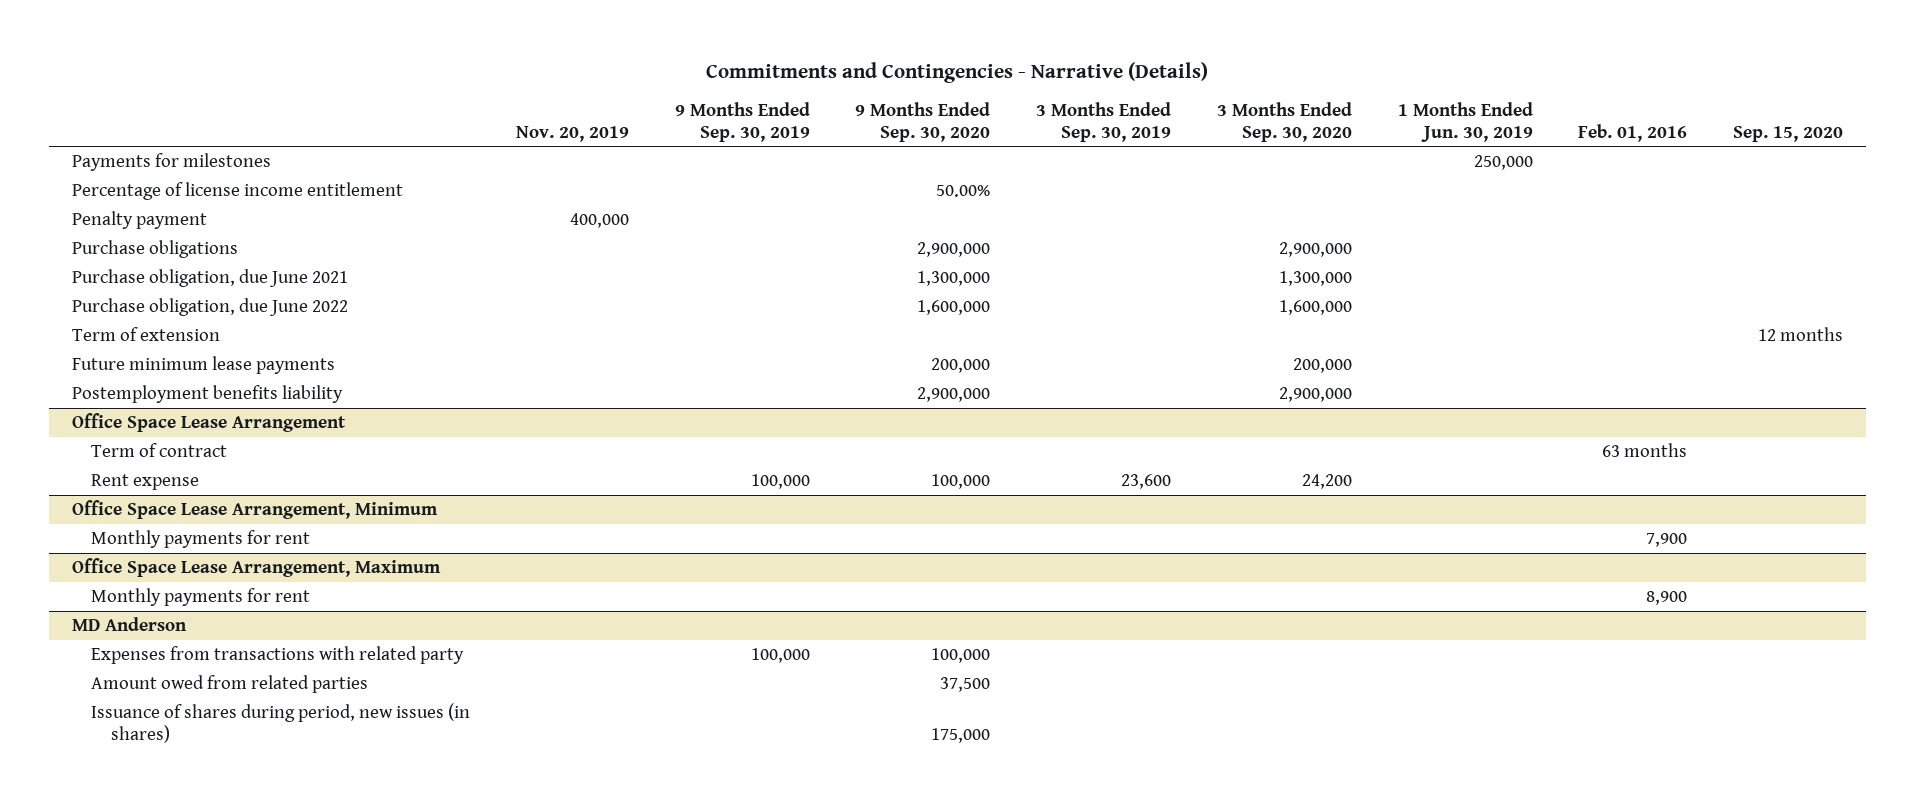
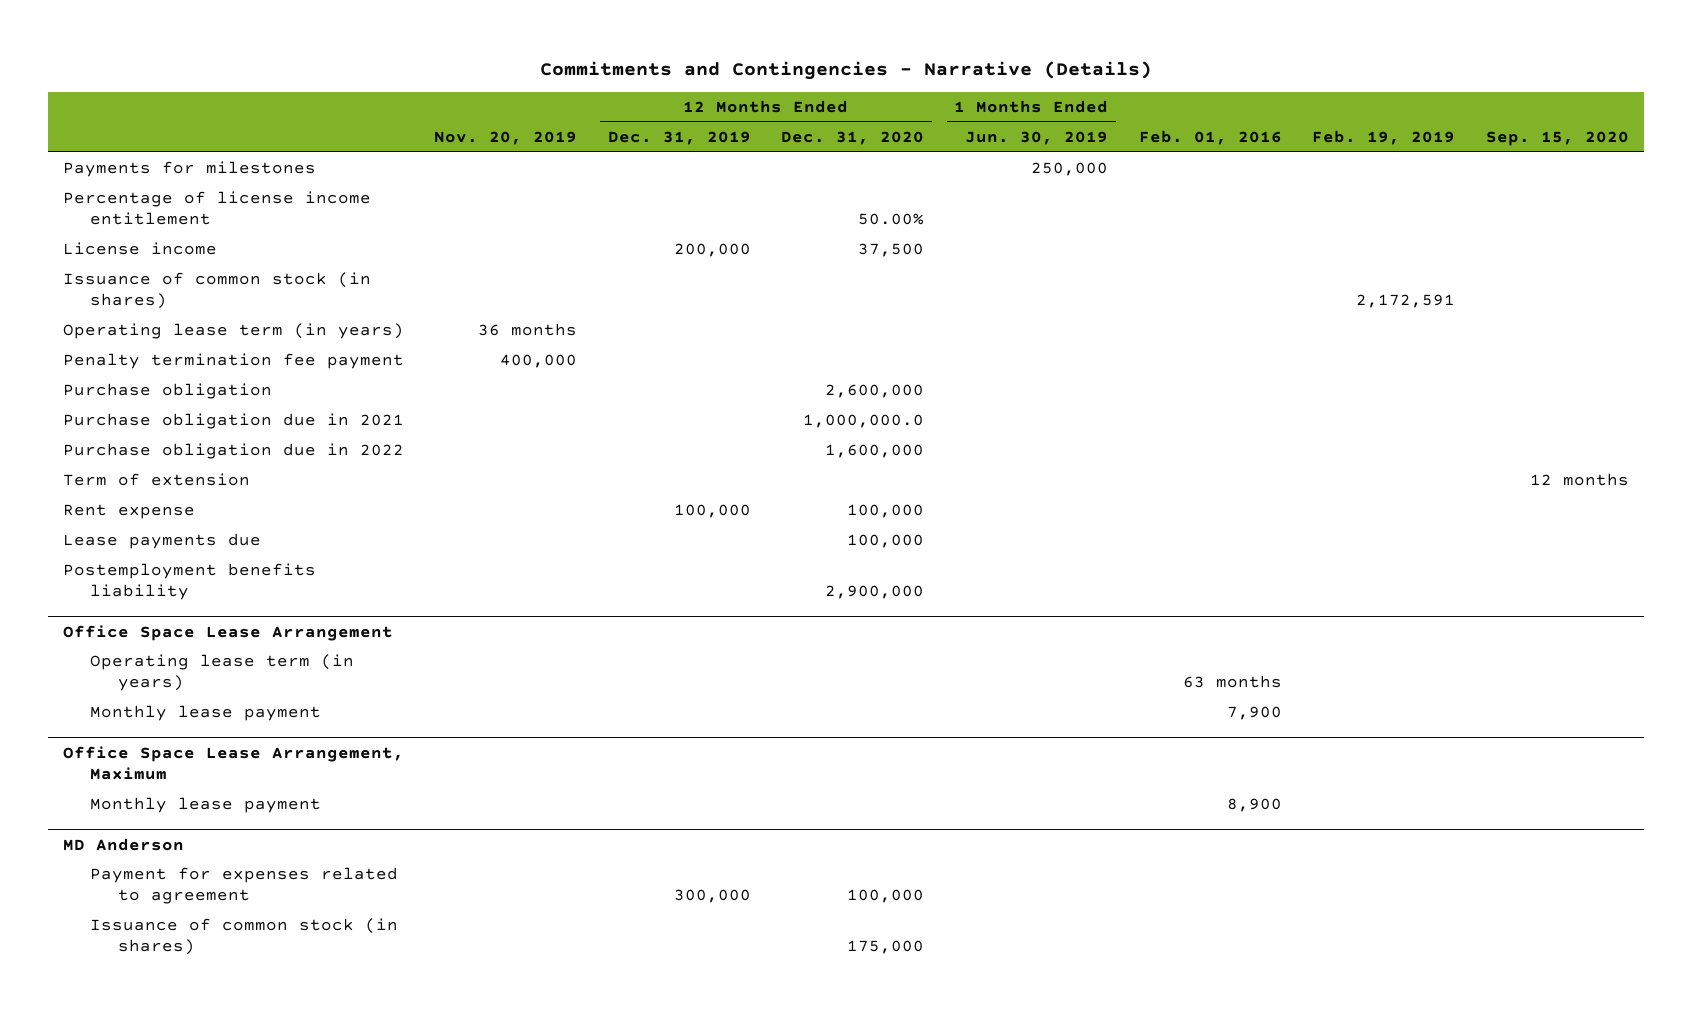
- | Nov. 20, 2019 | 9 Months Ended Sep. 30, 2019 | 9 Months Ended Sep. 30, 2020 | 3 Months Ended Sep. 30, 2019 | 3 Months Ended Sep. 30, 2020 | 1 Months Ended Jun. 30, 2019 | Feb. 01, 2016 | Sep. 15, 2020
+ | Nov. 20, 2019 | 12 Months Ended Dec. 31, 2019 | 12 Months Ended Dec. 31, 2020 | 1 Months Ended Jun. 30, 2019 | Feb. 01, 2016 | Feb. 19, 2019 | Sep. 15, 2020
- Penalty payment | 400,000 | | | | | | |
- Purchase obligations | | | 2,900,000 | | 2,900,000 | | |
- Purchase obligation, due June 2021 | | | 1,300,000 | | 1,300,000 | | |
- Purchase obligation, due June 2022 | | | 1,600,000 | | 1,600,000 | | |
+ License income | | 200,000 | 37,500 | | | |
+ Issuance of common stock (in shares) | | | | | | 2,172,591 |
+ Operating lease term (in years) | 36 months | | | | | |
+ Penalty termination fee payment | 400,000 | | | | | |
+ Purchase obligation | | | 2,600,000 | | | |
+ Purchase obligation due in 2021 | | | 1,000,000.0 | | | |
+ Purchase obligation due in 2022 | | | 1,600,000 | | | |
- Future minimum lease payments | | | 200,000 | | 200,000 | | |
+ Rent expense | | 100,000 | 100,000 | | | |
+ Lease payments due | | | 100,000 | | | |
@ Office Space Lease Arrangement
- Term of contract | | | | | | | 63 months |
- Rent expense | | 100,000 | 100,000 | 23,600 | 24,200 | | |
- Office Space Lease Arrangement, Minimum
- Monthly payments for rent | | | | | | | 7,900 |
@ Office Space Lease Arrangement
+ Operating lease term (in years) | | | | | 63 months | |
+ Monthly lease payment | | | | | 7,900 | |
@ Office Space Lease Arrangement, Maximum
- Monthly payments for rent | | | | | | | 8,900 |
+ Monthly lease payment | | | | | 8,900 | |
@ MD Anderson
- Expenses from transactions with related party | | 100,000 | 100,000 | | | | |
- Amount owed from related parties | | | 37,500 | | | | |
- Issuance of shares during period, new issues (in shares) | | | 175,000 | | | | |
+ Payment for expenses related to agreement | | 300,000 | 100,000 | | | |
+ Issuance of common stock (in shares) | | | 175,000 | | | |

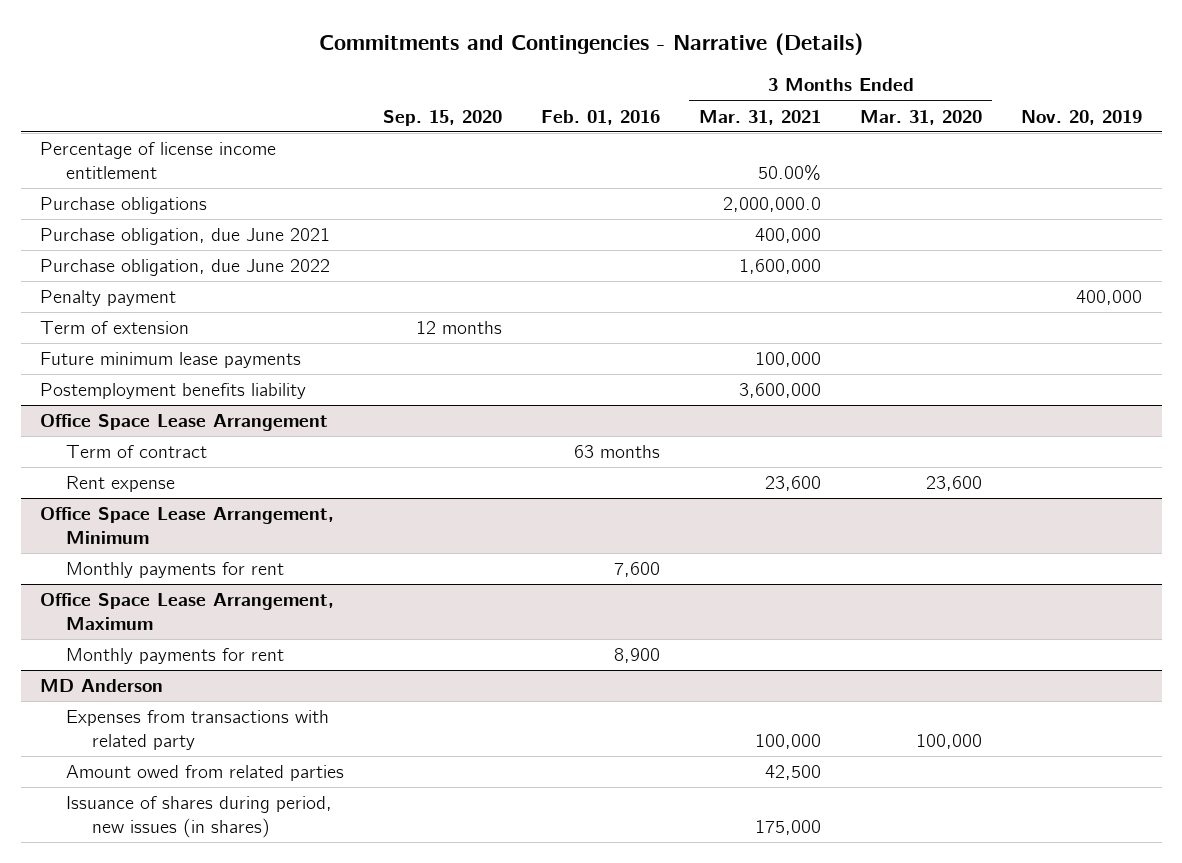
- | Nov. 20, 2019 | 12 Months Ended Dec. 31, 2019 | 12 Months Ended Dec. 31, 2020 | 1 Months Ended Jun. 30, 2019 | Feb. 01, 2016 | Feb. 19, 2019 | Sep. 15, 2020
+ | Sep. 15, 2020 | Feb. 01, 2016 | 3 Months Ended Mar. 31, 2021 | 3 Months Ended Mar. 31, 2020 | Nov. 20, 2019
- Payments for milestones | | | | 250,000 | | |
- License income | | 200,000 | 37,500 | | | |
- Issuance of common stock (in shares) | | | | | | 2,172,591 |
- Operating lease term (in years) | 36 months | | | | | |
- Penalty termination fee payment | 400,000 | | | | | |
- Purchase obligation | | | 2,600,000 | | | |
- Purchase obligation due in 2021 | | | 1,000,000.0 | | | |
- Purchase obligation due in 2022 | | | 1,600,000 | | | |
+ Purchase obligations | | | 2,000,000.0 | |
+ Purchase obligation, due June 2021 | | | 400,000 | |
+ Purchase obligation, due June 2022 | | | 1,600,000 | |
+ Penalty payment | | | | | 400,000
- Rent expense | | 100,000 | 100,000 | | | |
- Lease payments due | | | 100,000 | | | |
+ Future minimum lease payments | | | 100,000 | |
@ Office Space Lease Arrangement
- Operating lease term (in years) | | | | | 63 months | |
- Monthly lease payment | | | | | 7,900 | |
+ Term of contract | | 63 months | | |
+ Rent expense | | | 23,600 | 23,600 |
+ Office Space Lease Arrangement, Minimum
+ Monthly payments for rent | | 7,600 | | |
@ Office Space Lease Arrangement, Maximum
- Monthly lease payment | | | | | 8,900 | |
+ Monthly payments for rent | | 8,900 | | |
@ MD Anderson
- Payment for expenses related to agreement | | 300,000 | 100,000 | | | |
- Issuance of common stock (in shares) | | | 175,000 | | | |
+ Expenses from transactions with related party | | | 100,000 | 100,000 |
+ Amount owed from related parties | | | 42,500 | |
+ Issuance of shares during period, new issues (in shares) | | | 175,000 | |

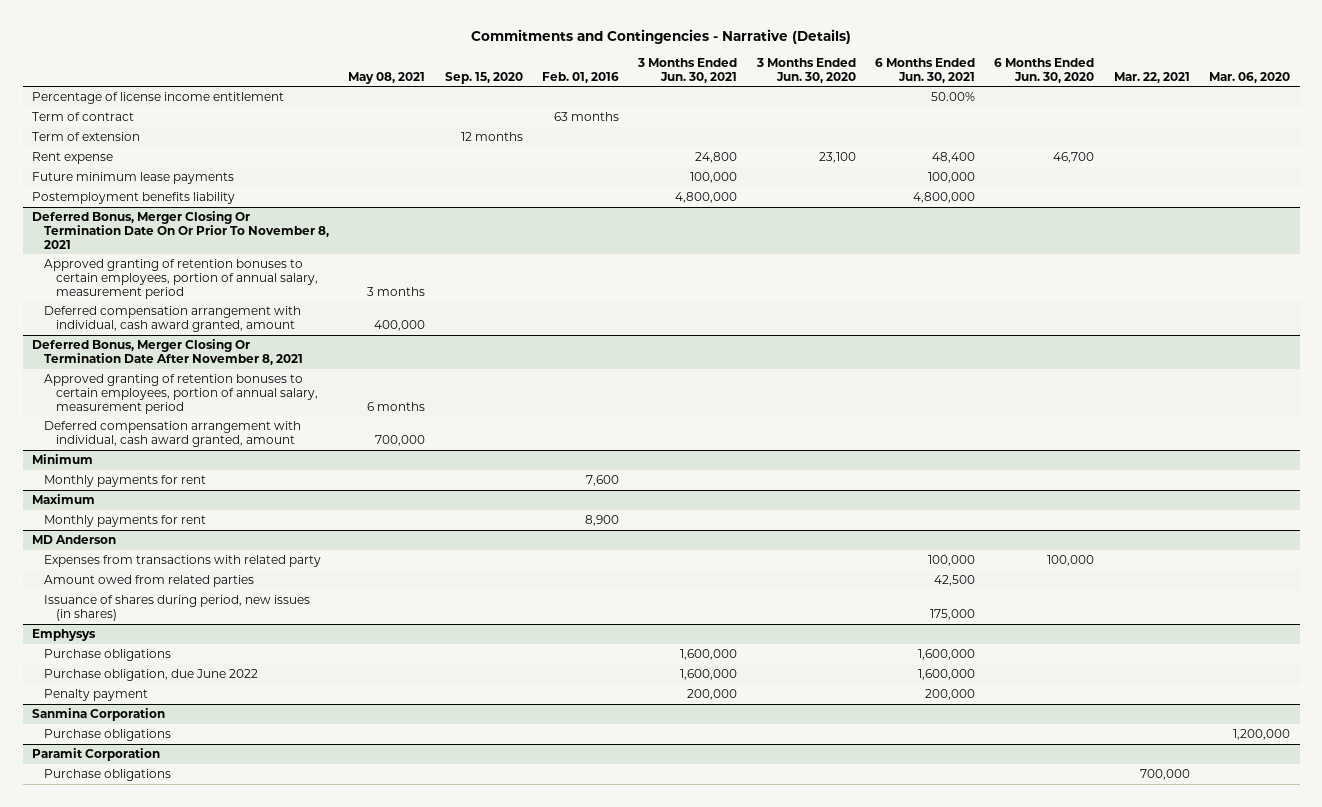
- | Sep. 15, 2020 | Feb. 01, 2016 | 3 Months Ended Mar. 31, 2021 | 3 Months Ended Mar. 31, 2020 | Nov. 20, 2019
+ | May 08, 2021 | Sep. 15, 2020 | Feb. 01, 2016 | 3 Months Ended Jun. 30, 2021 | 3 Months Ended Jun. 30, 2020 | 6 Months Ended Jun. 30, 2021 | 6 Months Ended Jun. 30, 2020 | Mar. 22, 2021 | Mar. 06, 2020
- Purchase obligations | | | 2,000,000.0 | |
- Purchase obligation, due June 2021 | | | 400,000 | |
- Purchase obligation, due June 2022 | | | 1,600,000 | |
- Penalty payment | | | | | 400,000
+ Term of contract | | | 63 months | | | | | |
+ Rent expense | | | | 24,800 | 23,100 | 48,400 | 46,700 | |
- Office Space Lease Arrangement
- Term of contract | | 63 months | | |
- Rent expense | | | 23,600 | 23,600 |
- Office Space Lease Arrangement, Minimum
+ Deferred Bonus, Merger Closing Or Termination Date On Or Prior To November 8, 2021
+ Approved granting of retention bonuses to certain employees, portion of annual salary, measurement period | 3 months | | | | | | | |
+ Deferred compensation arrangement with individual, cash award granted, amount | 400,000 | | | | | | | |
+ Deferred Bonus, Merger Closing Or Termination Date After November 8, 2021
+ Approved granting of retention bonuses to certain employees, portion of annual salary, measurement period | 6 months | | | | | | | |
+ Deferred compensation arrangement with individual, cash award granted, amount | 700,000 | | | | | | | |
+ Minimum
- Office Space Lease Arrangement, Maximum
+ Maximum
+ Emphysys
+ Purchase obligations | | | | 1,600,000 | | 1,600,000 | | |
+ Purchase obligation, due June 2022 | | | | 1,600,000 | | 1,600,000 | | |
+ Penalty payment | | | | 200,000 | | 200,000 | | |
+ Sanmina Corporation
+ Purchase obligations | | | | | | | | | 1,200,000
+ Paramit Corporation
+ Purchase obligations | | | | | | | | 700,000 |

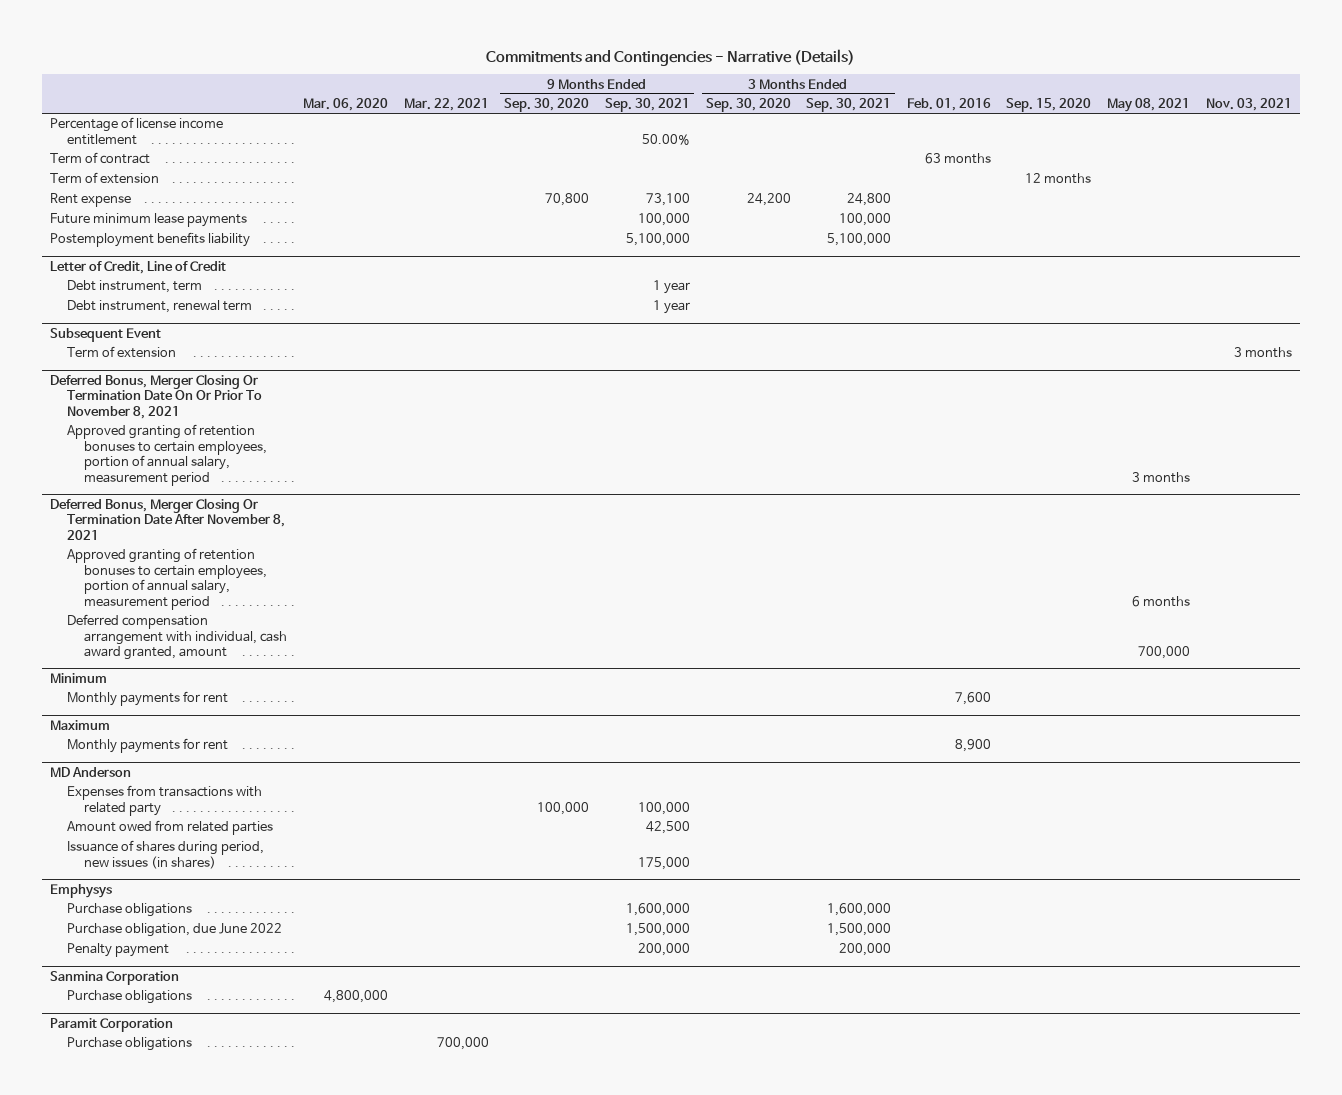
- | May 08, 2021 | Sep. 15, 2020 | Feb. 01, 2016 | 3 Months Ended Jun. 30, 2021 | 3 Months Ended Jun. 30, 2020 | 6 Months Ended Jun. 30, 2021 | 6 Months Ended Jun. 30, 2020 | Mar. 22, 2021 | Mar. 06, 2020
+ | Mar. 06, 2020 | Mar. 22, 2021 | 9 Months Ended Sep. 30, 2020 | 9 Months Ended Sep. 30, 2021 | 3 Months Ended Sep. 30, 2020 | 3 Months Ended Sep. 30, 2021 | Feb. 01, 2016 | Sep. 15, 2020 | May 08, 2021 | Nov. 03, 2021
+ Letter of Credit, Line of Credit
+ Debt instrument, term | | | | 1 year | | | | | |
+ Debt instrument, renewal term | | | | 1 year | | | | | |
+ Subsequent Event
+ Term of extension | | | | | | | | | | 3 months
@ Deferred Bonus, Merger Closing Or Termination Date On Or Prior To November 8, 2021
- Deferred compensation arrangement with individual, cash award granted, amount | 400,000 | | | | | | | |
@ Sanmina Corporation
- Purchase obligations | | | | | | | | | 1,200,000
+ Purchase obligations | 4,800,000 | | | | | | | | |

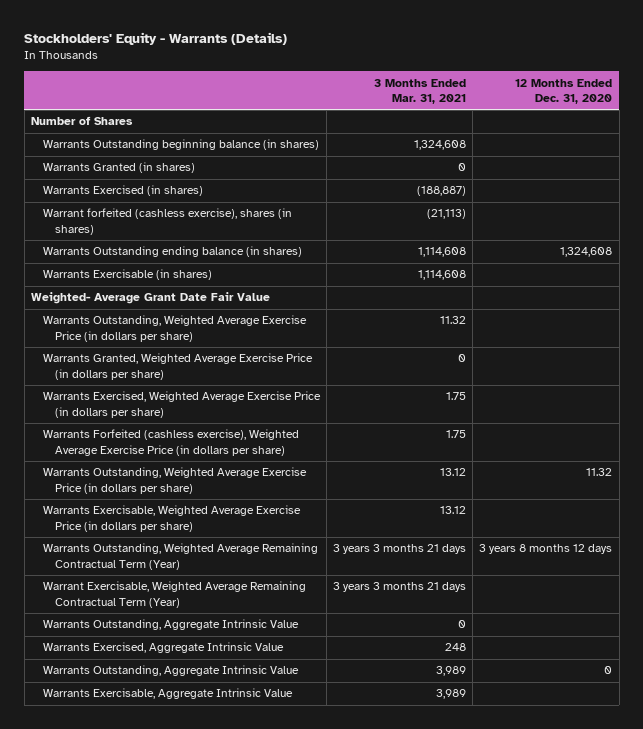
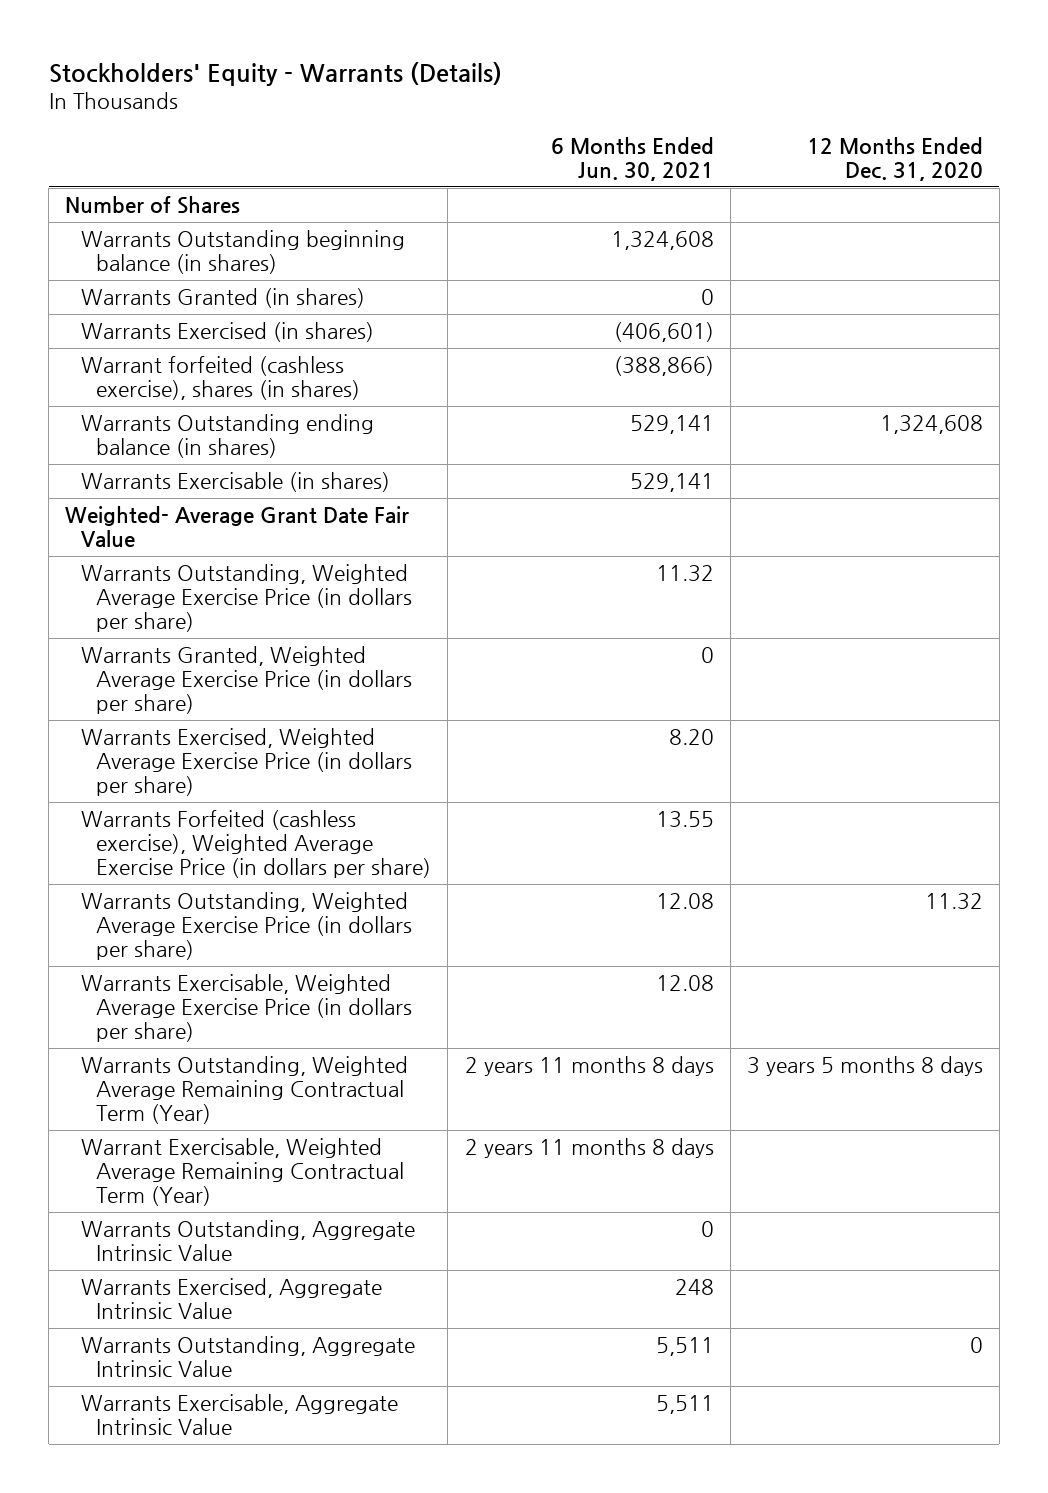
- | 3 Months Ended Mar. 31, 2021 | 12 Months Ended Dec. 31, 2020
+ | 6 Months Ended Jun. 30, 2021 | 12 Months Ended Dec. 31, 2020
- Warrants Outstanding, Weighted Average Remaining Contractual Term (Year) | 3 years 3 months 21 days | 3 years 8 months 12 days
+ Warrants Outstanding, Weighted Average Remaining Contractual Term (Year) | 2 years 11 months 8 days | 3 years 5 months 8 days

